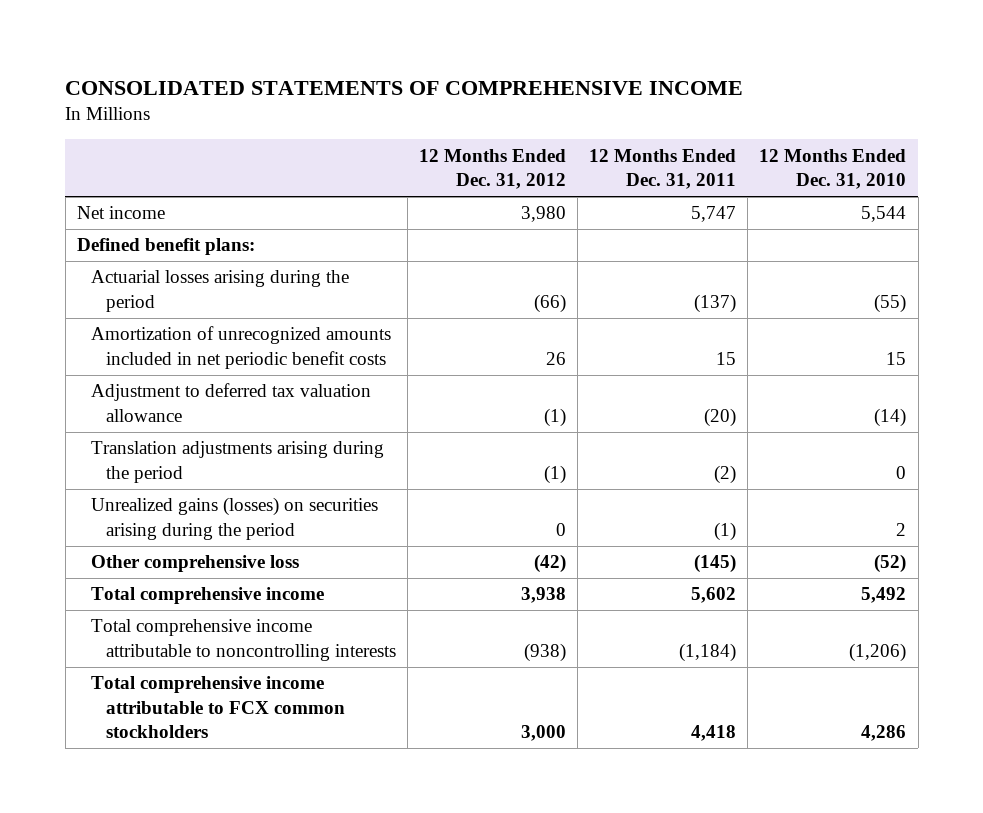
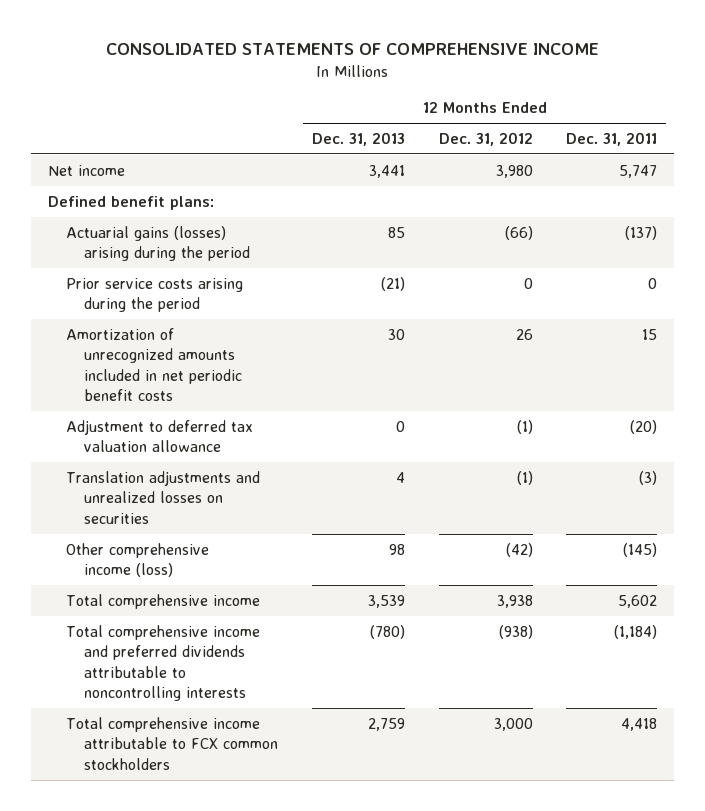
- | 12 Months Ended Dec. 31, 2012 | 12 Months Ended Dec. 31, 2011 | 12 Months Ended Dec. 31, 2010
+ | 12 Months Ended Dec. 31, 2013 | 12 Months Ended Dec. 31, 2012 | 12 Months Ended Dec. 31, 2011
- Actuarial losses arising during the period | (66) | (137) | (55)
+ Actuarial gains (losses) arising during the period | 85 | (66) | (137)
+ Prior service costs arising during the period | (21) | 0 | 0
- Translation adjustments arising during the period | (1) | (2) | 0
- Unrealized gains (losses) on securities arising during the period | 0 | (1) | 2
- Other comprehensive loss | (42) | (145) | (52)
+ Translation adjustments and unrealized losses on securities | 4 | (1) | (3)
+ Other comprehensive income (loss) | 98 | (42) | (145)
- Total comprehensive income attributable to noncontrolling interests | (938) | (1,184) | (1,206)
+ Total comprehensive income and preferred dividends attributable to noncontrolling interests | (780) | (938) | (1,184)

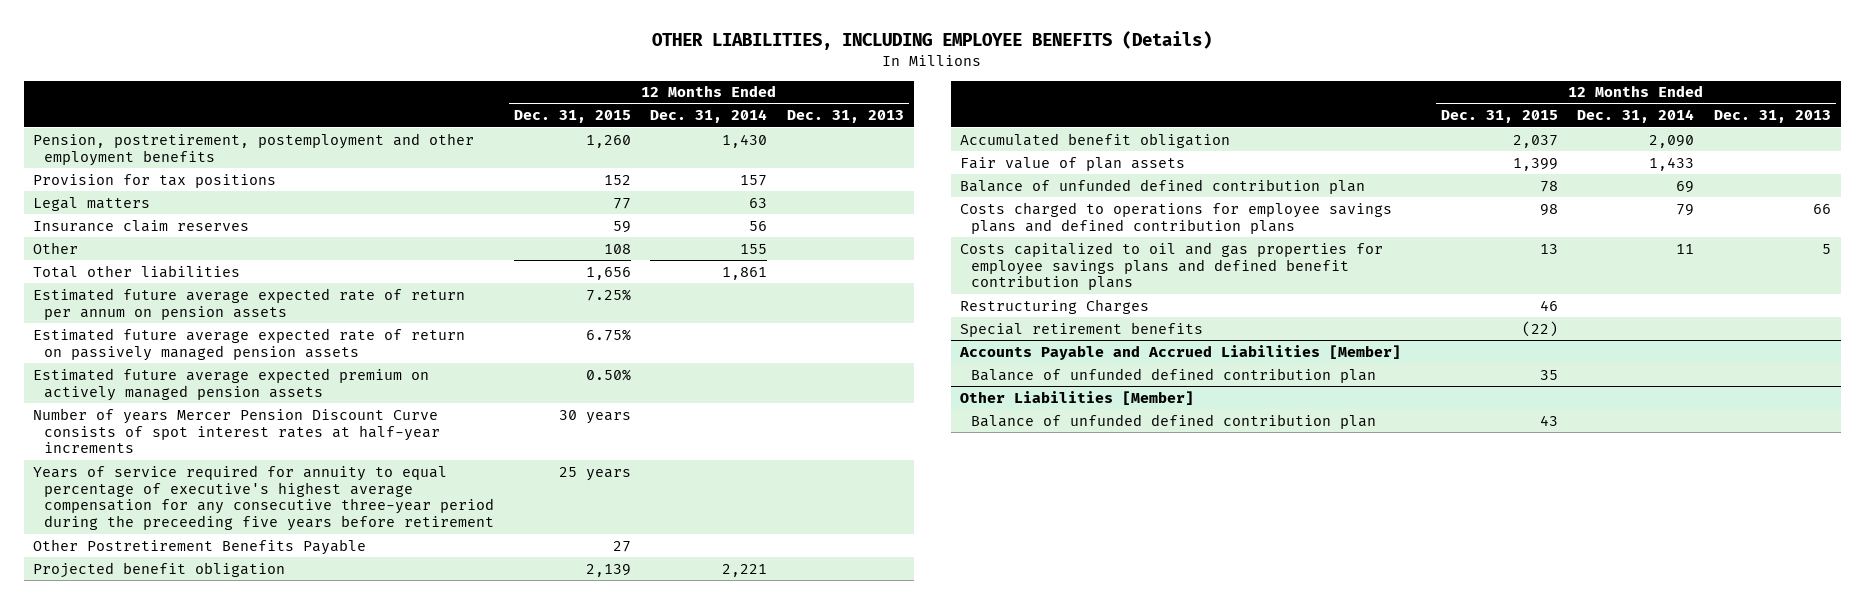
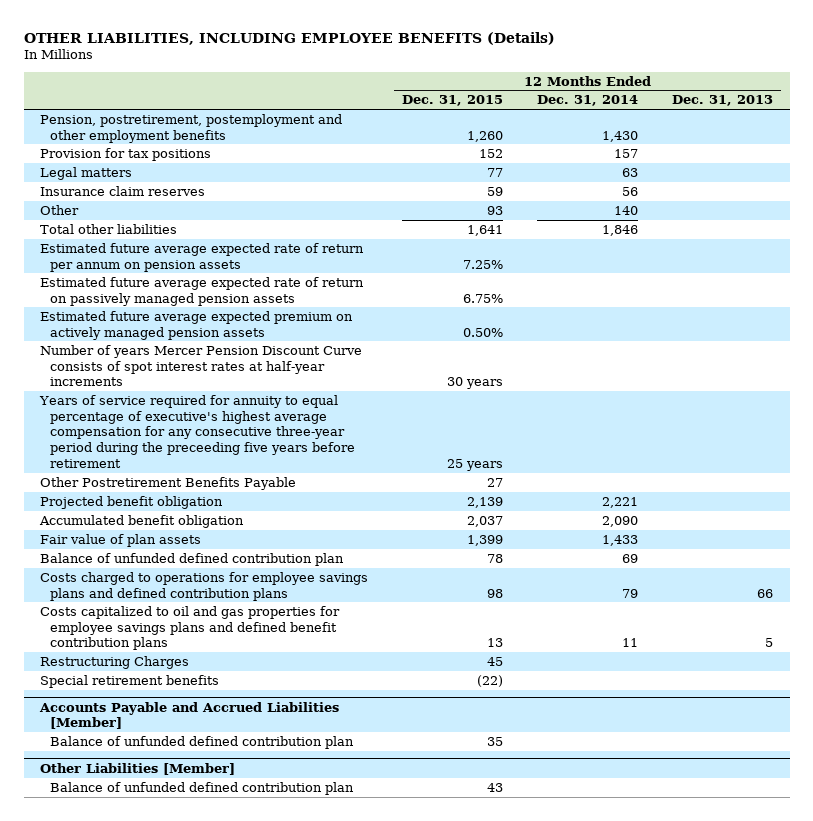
- Other | 108 | 155 |
- Total other liabilities | 1,656 | 1,861 |
+ Other | 93 | 140 |
+ Total other liabilities | 1,641 | 1,846 |
- Restructuring Charges | 46 | |
+ Restructuring Charges | 45 | |

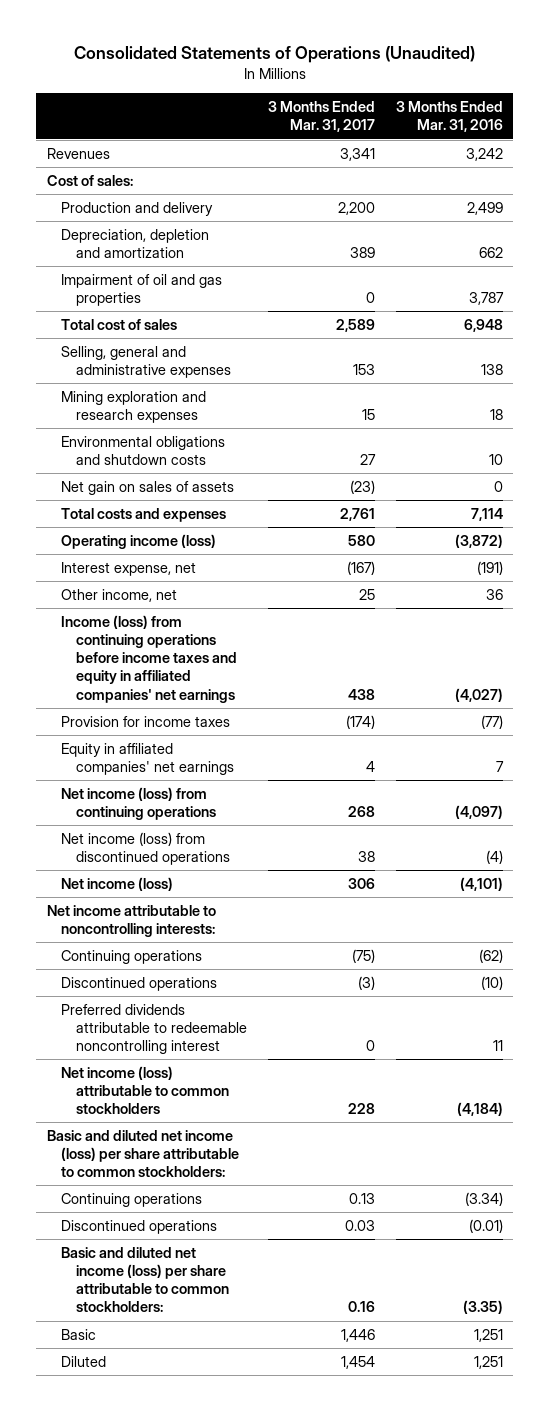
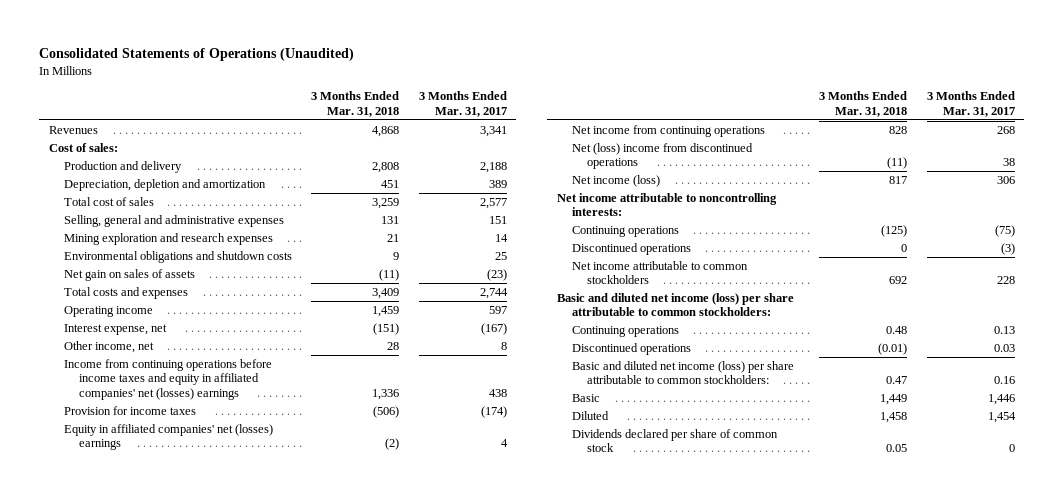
- | 3 Months Ended Mar. 31, 2017 | 3 Months Ended Mar. 31, 2016
+ | 3 Months Ended Mar. 31, 2018 | 3 Months Ended Mar. 31, 2017
- Production and delivery | 2,200 | 2,499
+ Production and delivery | 2,808 | 2,188
- Impairment of oil and gas properties | 0 | 3,787
- Total cost of sales | 2,589 | 6,948
- Selling, general and administrative expenses | 153 | 138
- Mining exploration and research expenses | 15 | 18
- Environmental obligations and shutdown costs | 27 | 10
+ Total cost of sales | 3,259 | 2,577
+ Selling, general and administrative expenses | 131 | 151
+ Mining exploration and research expenses | 21 | 14
+ Environmental obligations and shutdown costs | 9 | 25
- Total costs and expenses | 2,761 | 7,114
- Operating income (loss) | 580 | (3,872)
+ Total costs and expenses | 3,409 | 2,744
+ Operating income | 1,459 | 597
- Other income, net | 25 | 36
- Income (loss) from continuing operations before income taxes and equity in affiliated companies' net earnings | 438 | (4,027)
+ Other income, net | 28 | 8
+ Income from continuing operations before income taxes and equity in affiliated companies' net (losses) earnings | 1,336 | 438
- Equity in affiliated companies' net earnings | 4 | 7
- Net income (loss) from continuing operations | 268 | (4,097)
- Net income (loss) from discontinued operations | 38 | (4)
+ Equity in affiliated companies' net (losses) earnings | (2) | 4
+ Net income from continuing operations | 828 | 268
+ Net (loss) income from discontinued operations | (11) | 38
- Preferred dividends attributable to redeemable noncontrolling interest | 0 | 11
- Net income (loss) attributable to common stockholders | 228 | (4,184)
+ Net income attributable to common stockholders | 692 | 228
+ Dividends declared per share of common stock | 0.05 | 0

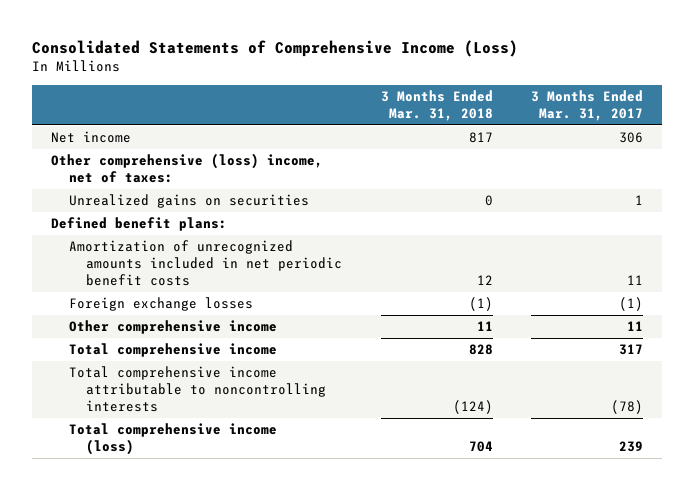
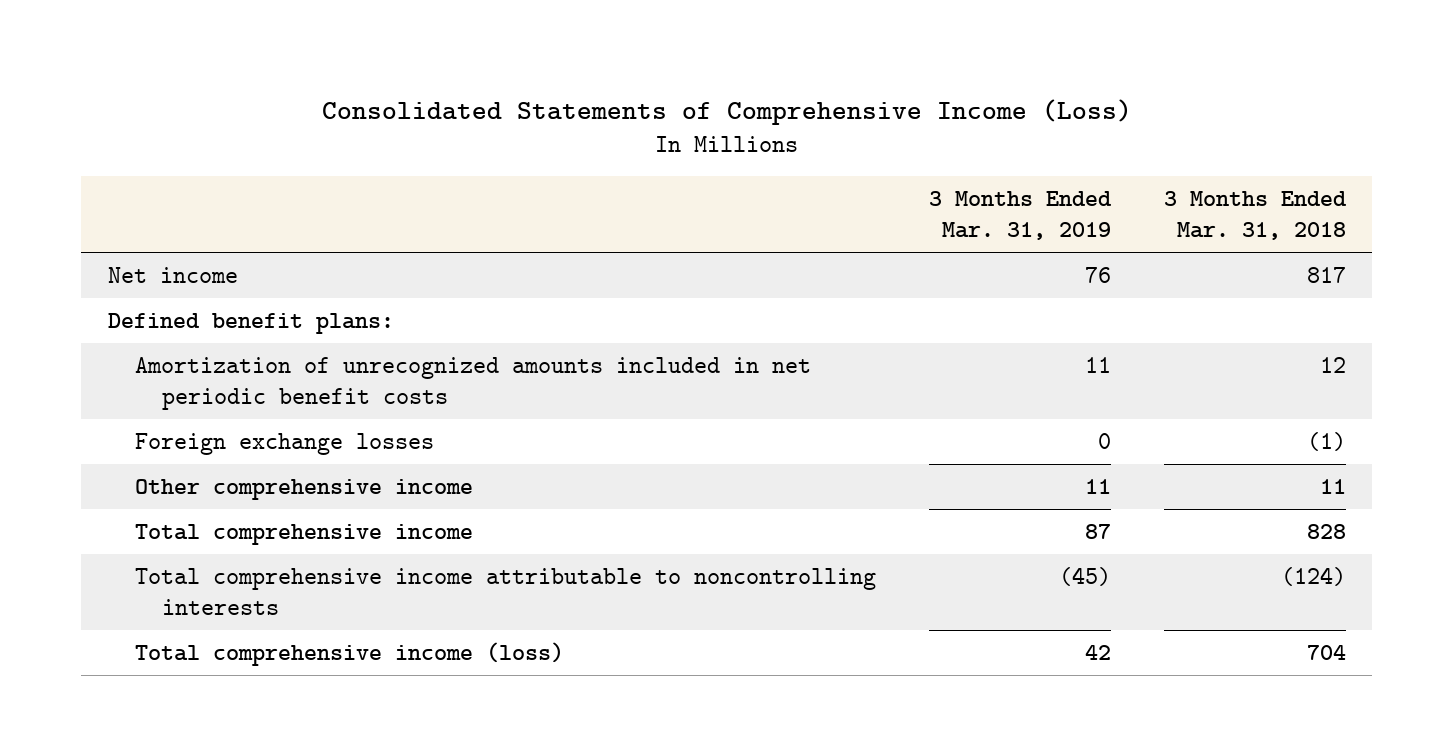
- | 3 Months Ended Mar. 31, 2018 | 3 Months Ended Mar. 31, 2017
+ | 3 Months Ended Mar. 31, 2019 | 3 Months Ended Mar. 31, 2018
- Other comprehensive (loss) income, net of taxes:
- Unrealized gains on securities | 0 | 1

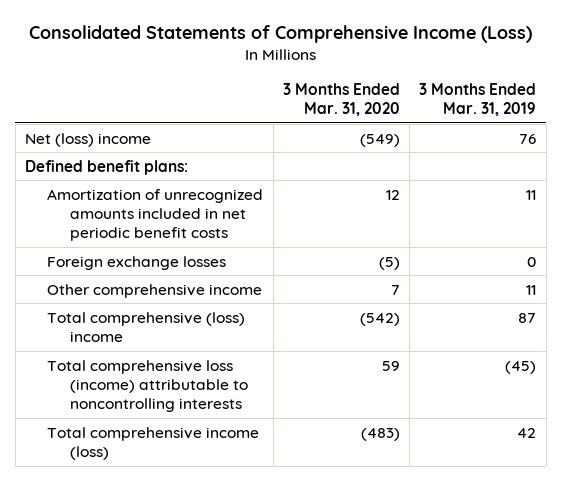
- | 3 Months Ended Mar. 31, 2019 | 3 Months Ended Mar. 31, 2018
+ | 3 Months Ended Mar. 31, 2020 | 3 Months Ended Mar. 31, 2019
- Net income | 76 | 817
+ Net (loss) income | (549) | 76
- Total comprehensive income | 87 | 828
- Total comprehensive income attributable to noncontrolling interests | (45) | (124)
+ Total comprehensive (loss) income | (542) | 87
+ Total comprehensive loss (income) attributable to noncontrolling interests | 59 | (45)

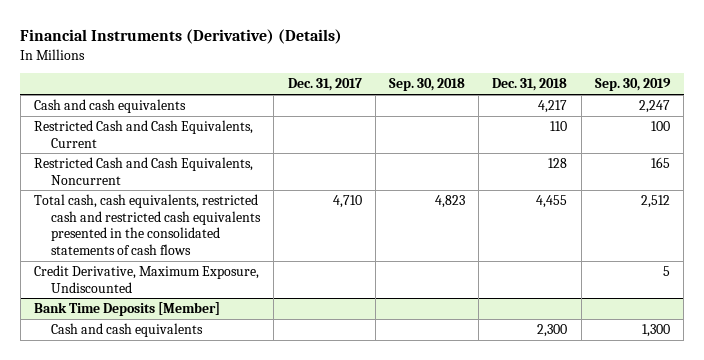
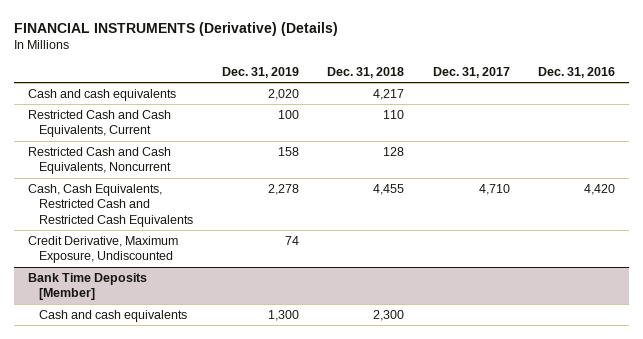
- Financial Instruments (Derivative) (Details)
+ FINANCIAL INSTRUMENTS (Derivative) (Details)
- | Dec. 31, 2017 | Sep. 30, 2018 | Dec. 31, 2018 | Sep. 30, 2019
+ | Dec. 31, 2019 | Dec. 31, 2018 | Dec. 31, 2017 | Dec. 31, 2016
- Total cash, cash equivalents, restricted cash and restricted cash equivalents presented in the consolidated statements of cash flows | 4,710 | 4,823 | 4,455 | 2,512
+ Cash, Cash Equivalents, Restricted Cash and Restricted Cash Equivalents | 2,278 | 4,455 | 4,710 | 4,420

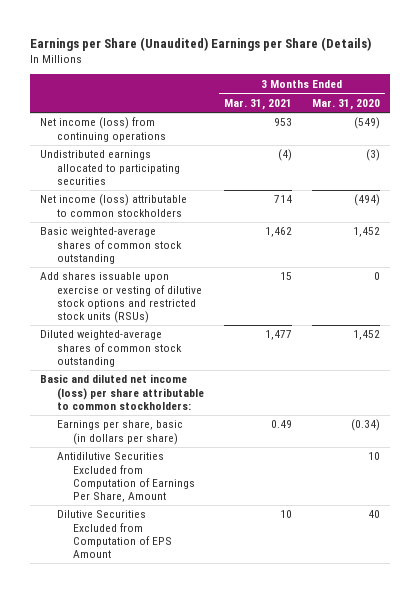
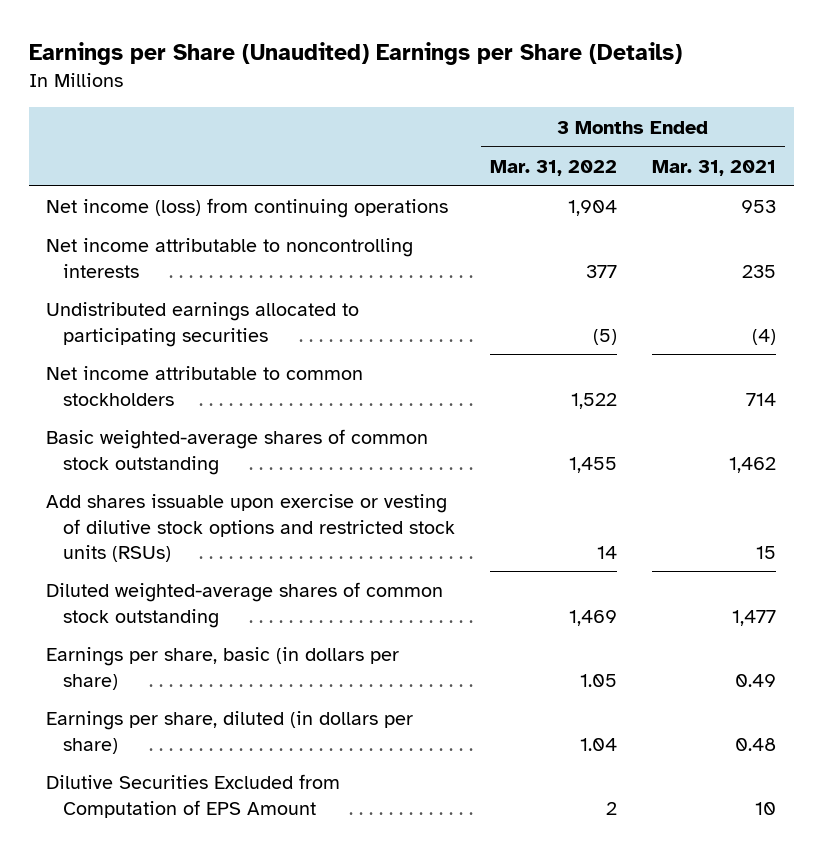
- | 3 Months Ended Mar. 31, 2021 | 3 Months Ended Mar. 31, 2020
+ | 3 Months Ended Mar. 31, 2022 | 3 Months Ended Mar. 31, 2021
+ Net income attributable to noncontrolling interests | 377 | 235
- Net income (loss) attributable to common stockholders | 714 | (494)
+ Net income attributable to common stockholders | 1,522 | 714
- Basic and diluted net income (loss) per share attributable to common stockholders:
- Antidilutive Securities Excluded from Computation of Earnings Per Share, Amount | | 10
+ Earnings per share, diluted (in dollars per share) | 1.04 | 0.48

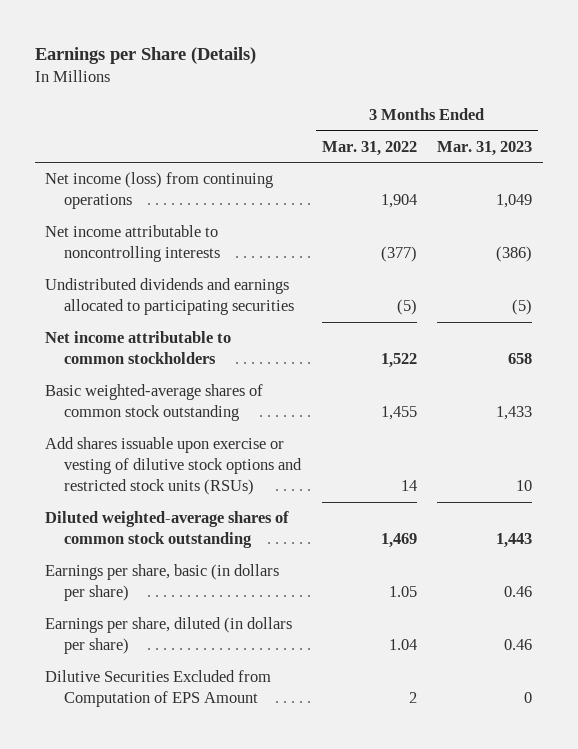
- Earnings per Share (Unaudited) Earnings per Share (Details)
+ Earnings per Share (Details)
- | 3 Months Ended Mar. 31, 2022 | 3 Months Ended Mar. 31, 2021
+ | 3 Months Ended Mar. 31, 2022 | 3 Months Ended Mar. 31, 2023
- Net income attributable to noncontrolling interests | 377 | 235
- Undistributed earnings allocated to participating securities | (5) | (4)
+ Net income attributable to noncontrolling interests | (377) | (386)
+ Undistributed dividends and earnings allocated to participating securities | (5) | (5)

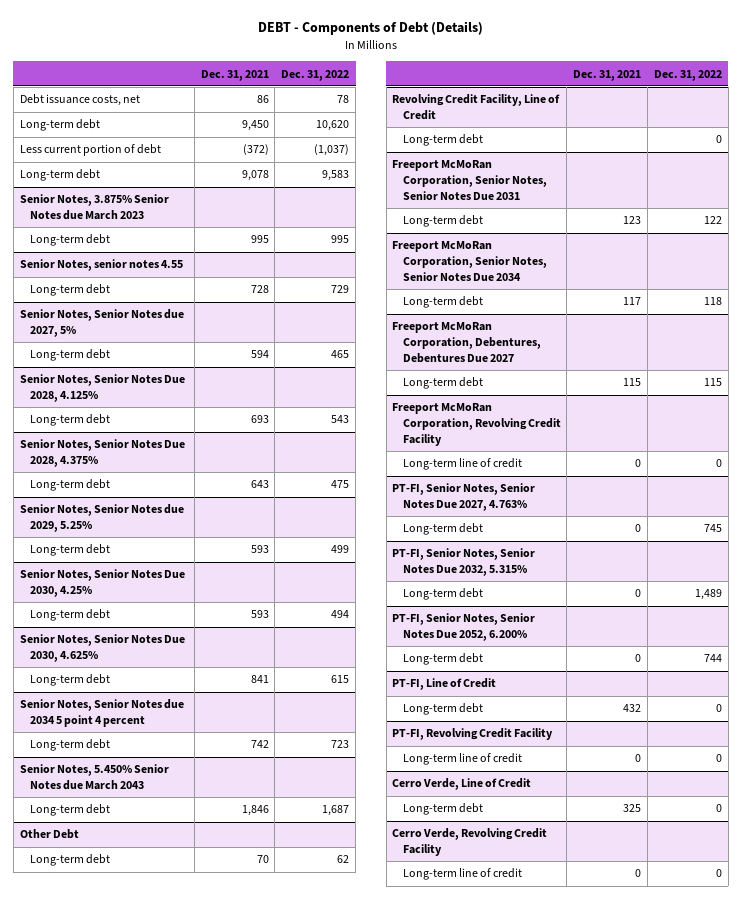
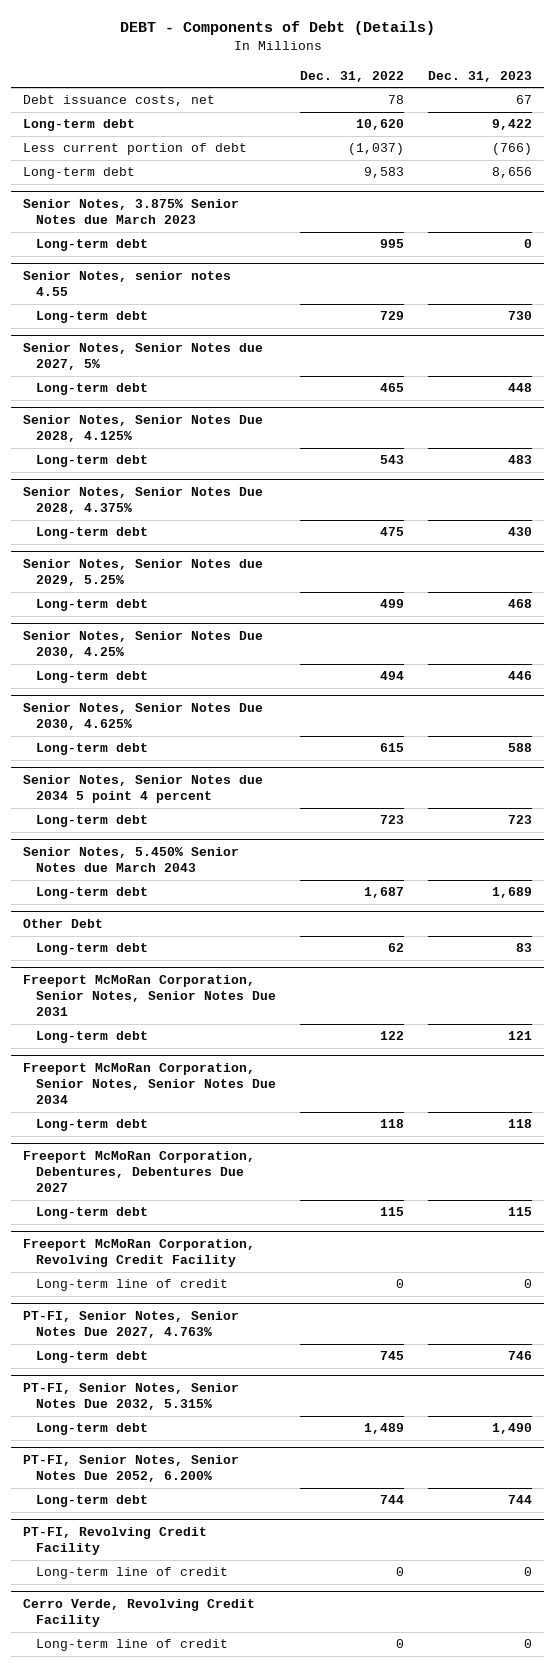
- | Dec. 31, 2021 | Dec. 31, 2022
+ | Dec. 31, 2022 | Dec. 31, 2023
- Revolving Credit Facility, Line of Credit
- Long-term debt | | 0
- PT-FI, Line of Credit
- Long-term debt | 432 | 0
- Cerro Verde, Line of Credit
- Long-term debt | 325 | 0

